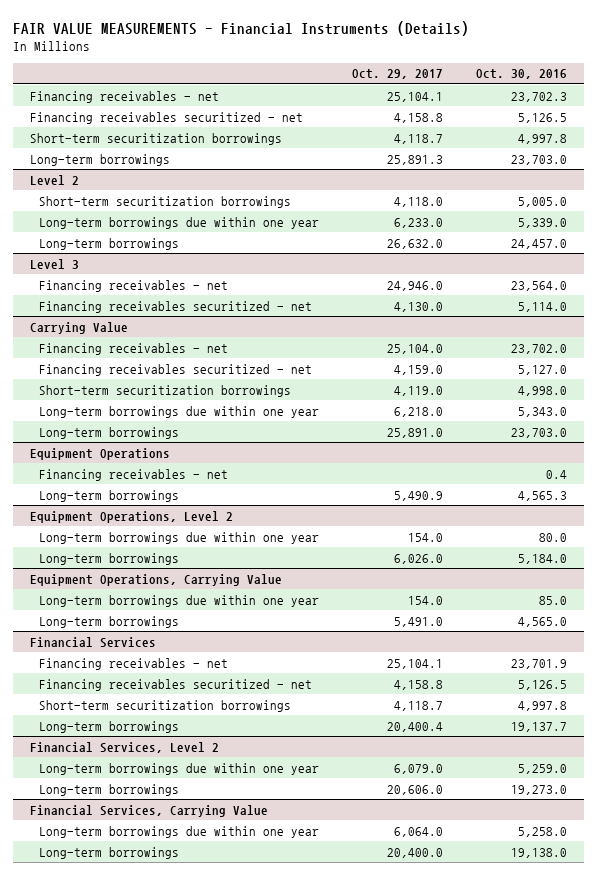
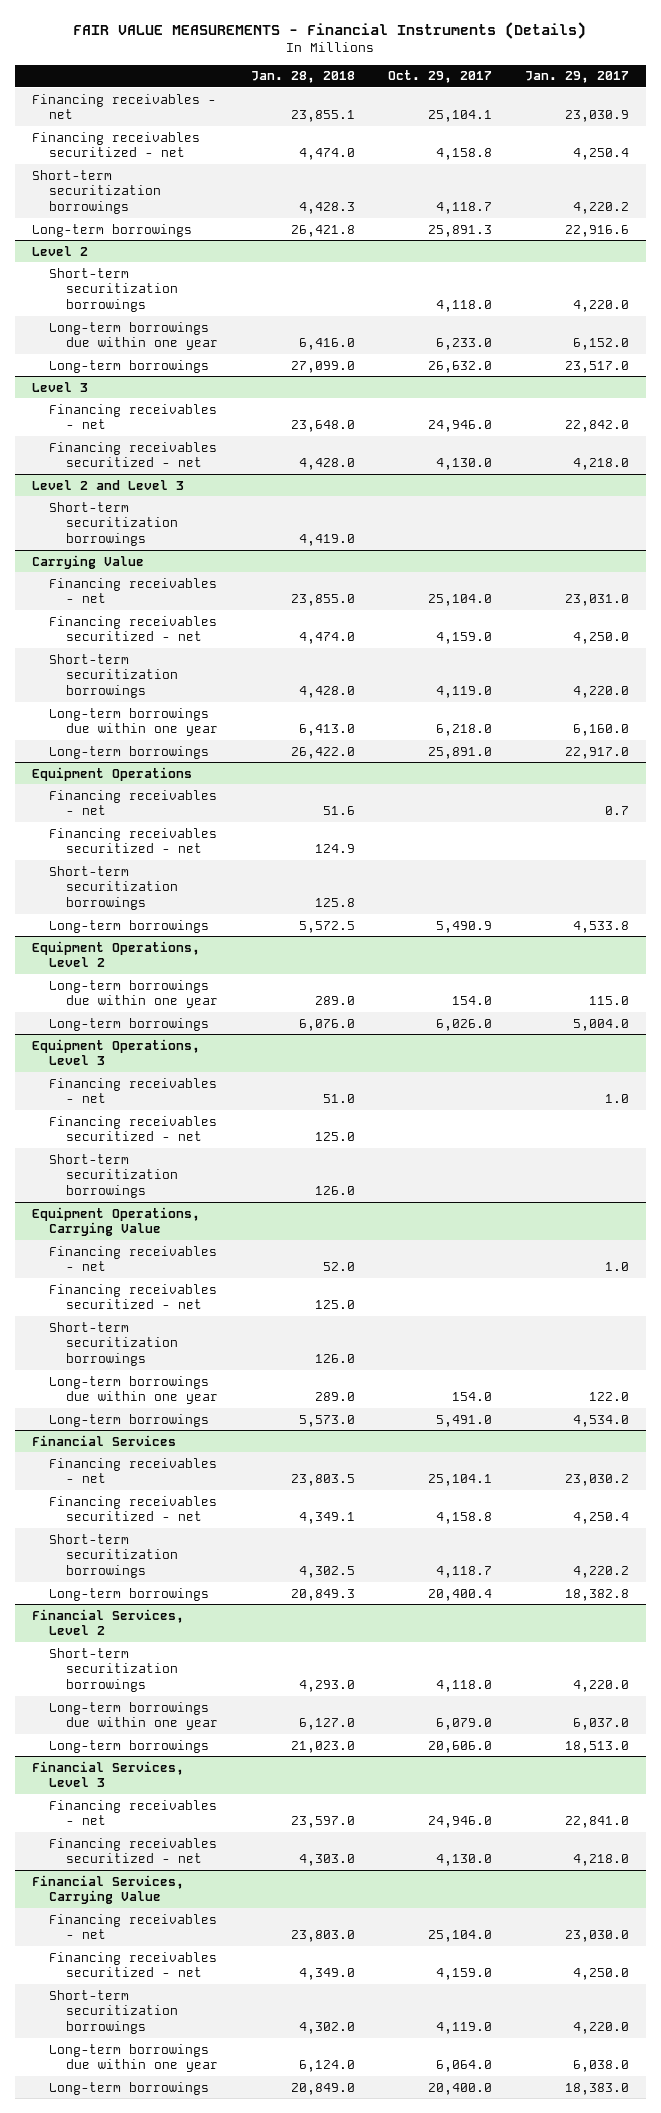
- | Oct. 29, 2017 | Oct. 30, 2016
+ | Jan. 28, 2018 | Oct. 29, 2017 | Jan. 29, 2017
+ Level 2 and Level 3
+ Short-term securitization borrowings | 4,419.0 | |
@ Equipment Operations
+ Financing receivables securitized - net | 124.9 | |
+ Short-term securitization borrowings | 125.8 | |
+ Equipment Operations, Level 3
+ Financing receivables - net | 51.0 | | 1.0
+ Financing receivables securitized - net | 125.0 | |
+ Short-term securitization borrowings | 126.0 | |
@ Equipment Operations, Carrying Value
+ Financing receivables - net | 52.0 | | 1.0
+ Financing receivables securitized - net | 125.0 | |
+ Short-term securitization borrowings | 126.0 | |
@ Financial Services, Level 2
+ Short-term securitization borrowings | 4,293.0 | 4,118.0 | 4,220.0
+ Financial Services, Level 3
+ Financing receivables - net | 23,597.0 | 24,946.0 | 22,841.0
+ Financing receivables securitized - net | 4,303.0 | 4,130.0 | 4,218.0
@ Financial Services, Carrying Value
+ Financing receivables - net | 23,803.0 | 25,104.0 | 23,030.0
+ Financing receivables securitized - net | 4,349.0 | 4,159.0 | 4,250.0
+ Short-term securitization borrowings | 4,302.0 | 4,119.0 | 4,220.0

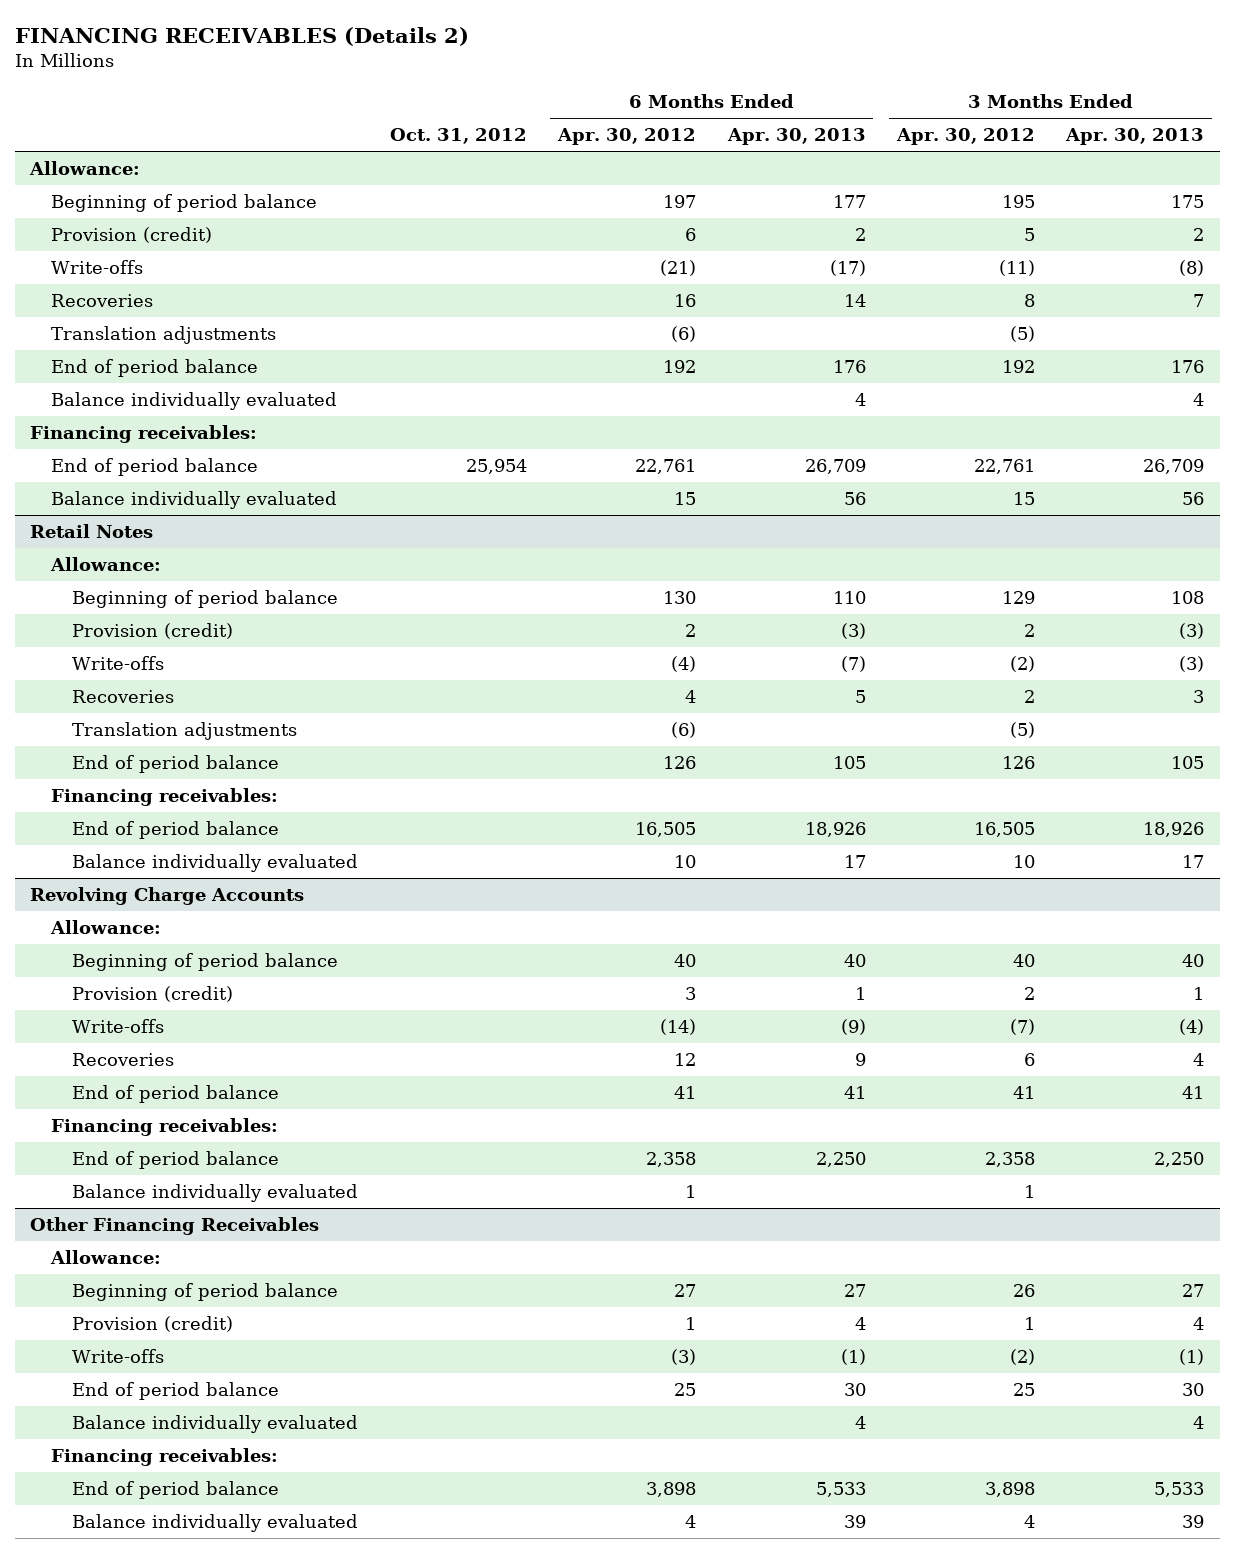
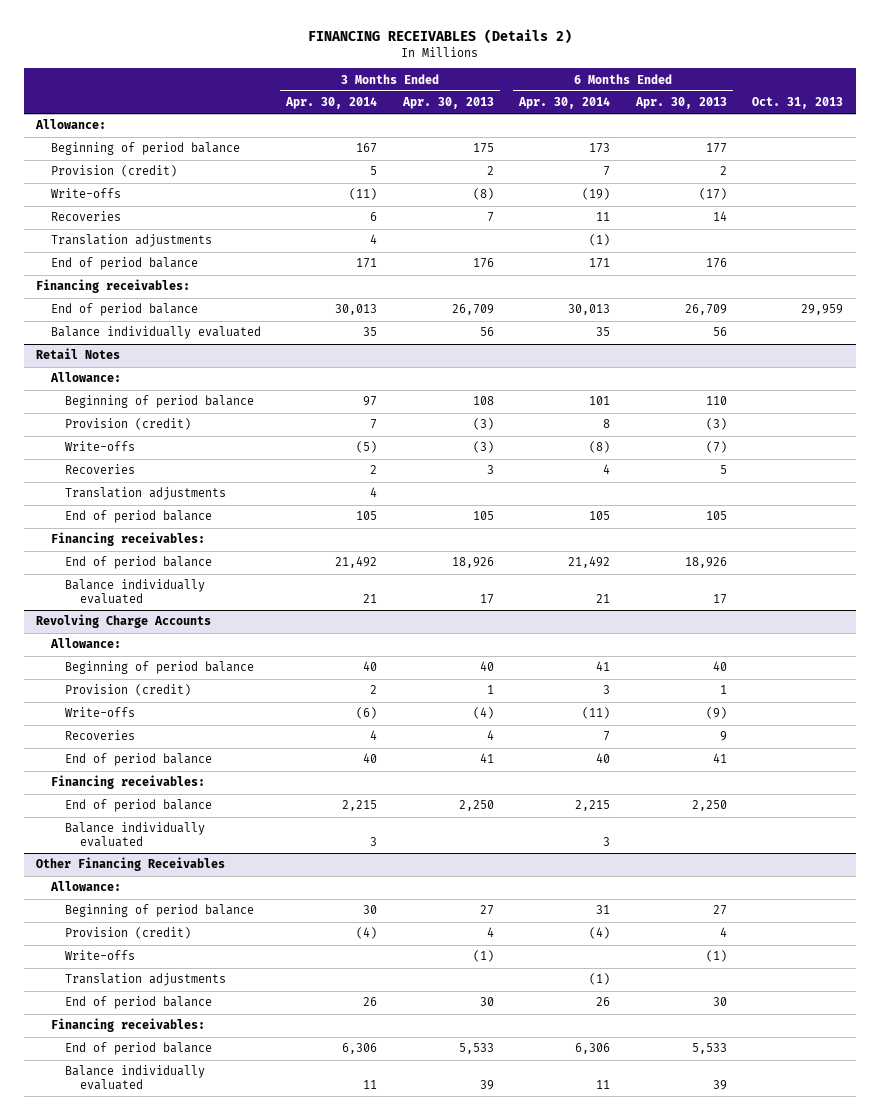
- | Oct. 31, 2012 | 6 Months Ended Apr. 30, 2012 | 6 Months Ended Apr. 30, 2013 | 3 Months Ended Apr. 30, 2012 | 3 Months Ended Apr. 30, 2013
+ | 3 Months Ended Apr. 30, 2014 | 3 Months Ended Apr. 30, 2013 | 6 Months Ended Apr. 30, 2014 | 6 Months Ended Apr. 30, 2013 | Oct. 31, 2013
- Balance individually evaluated | | | 4 | | 4
@ Other Financing Receivables
+ Translation adjustments | | | (1) | |
- Balance individually evaluated | | | 4 | | 4

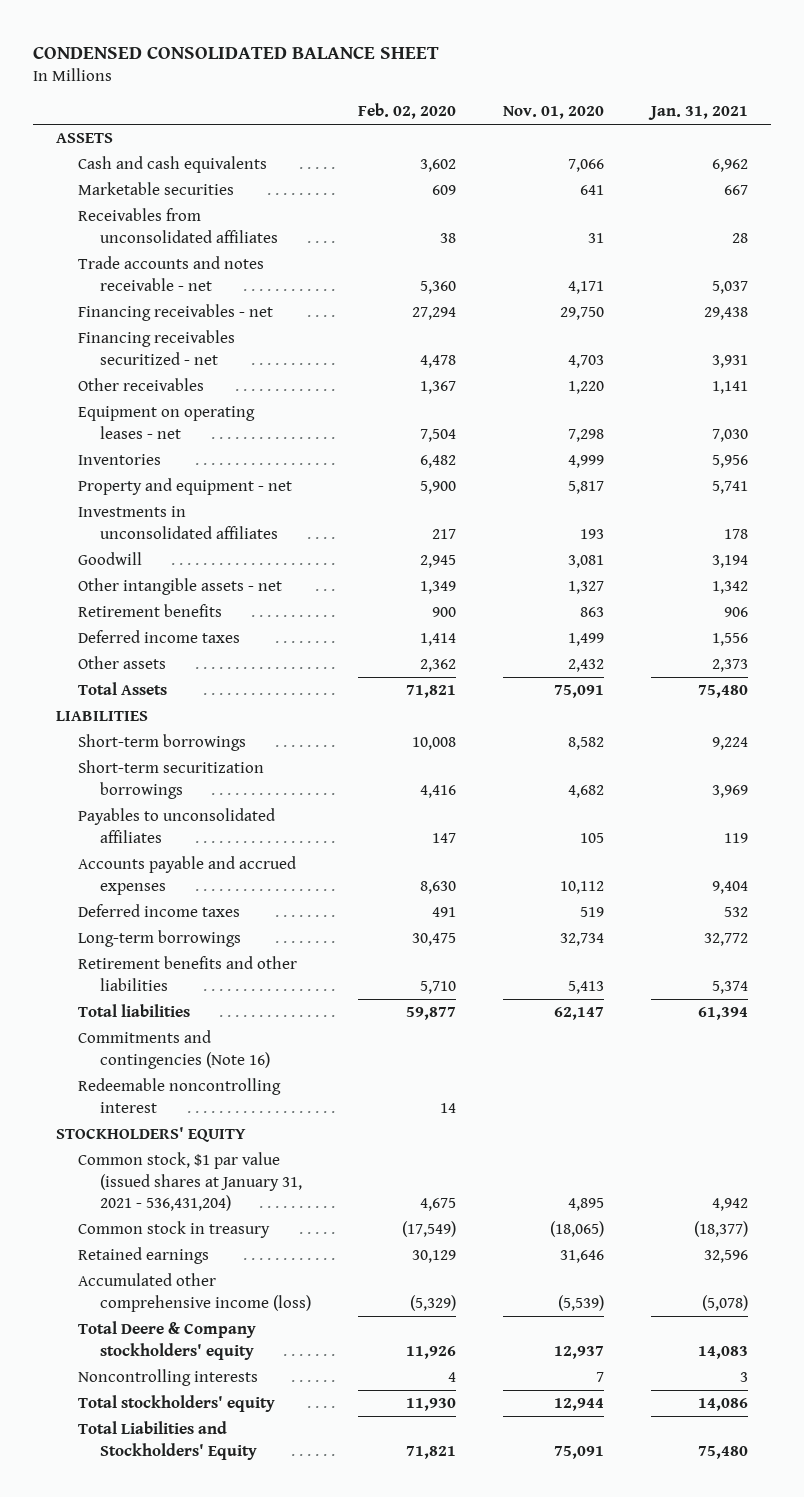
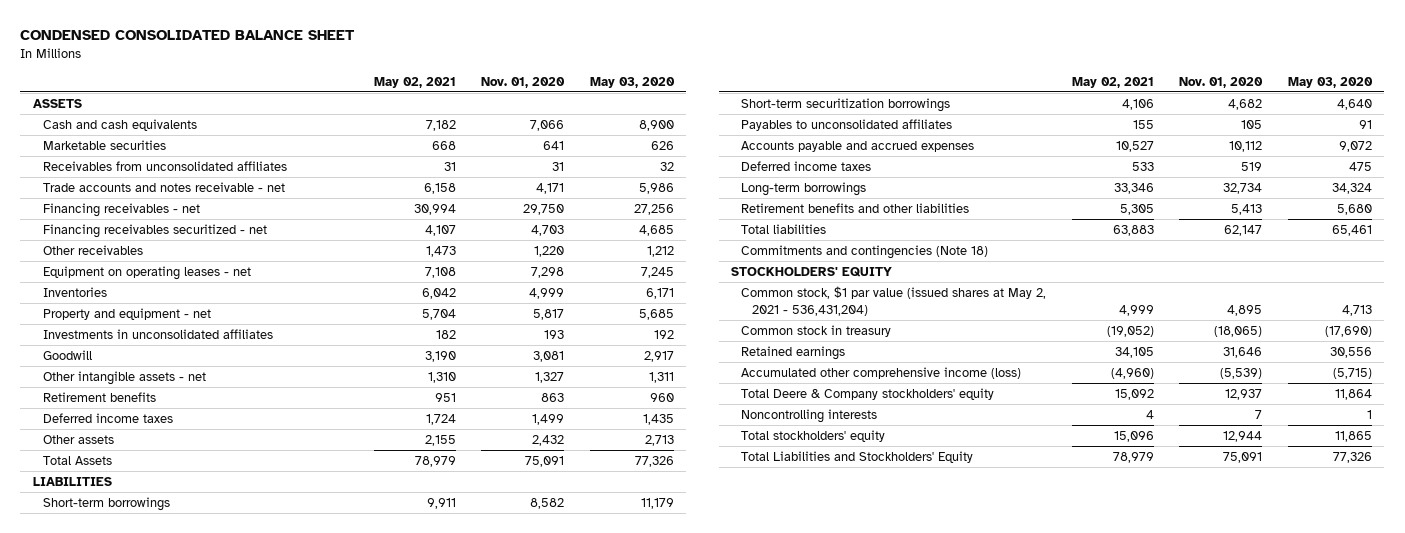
- | Feb. 02, 2020 | Nov. 01, 2020 | Jan. 31, 2021
+ | May 02, 2021 | Nov. 01, 2020 | May 03, 2020
- Commitments and contingencies (Note 16)
- Redeemable noncontrolling interest | 14 | |
+ Commitments and contingencies (Note 18)
- Common stock, $1 par value (issued shares at January 31, 2021 - 536,431,204) | 4,675 | 4,895 | 4,942
+ Common stock, $1 par value (issued shares at May 2, 2021 - 536,431,204) | 4,999 | 4,895 | 4,713

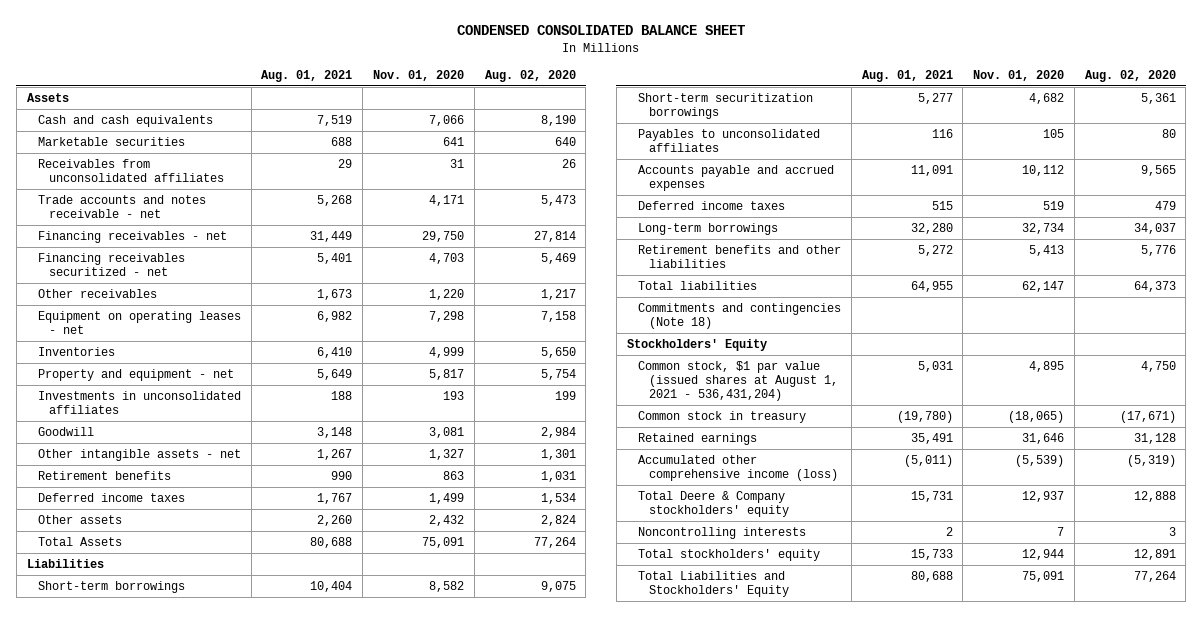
- | May 02, 2021 | Nov. 01, 2020 | May 03, 2020
+ | Aug. 01, 2021 | Nov. 01, 2020 | Aug. 02, 2020
- ASSETS
+ Assets
- LIABILITIES
+ Liabilities
- STOCKHOLDERS' EQUITY
- Common stock, $1 par value (issued shares at May 2, 2021 - 536,431,204) | 4,999 | 4,895 | 4,713
+ Stockholders' Equity
+ Common stock, $1 par value (issued shares at August 1, 2021 - 536,431,204) | 5,031 | 4,895 | 4,750

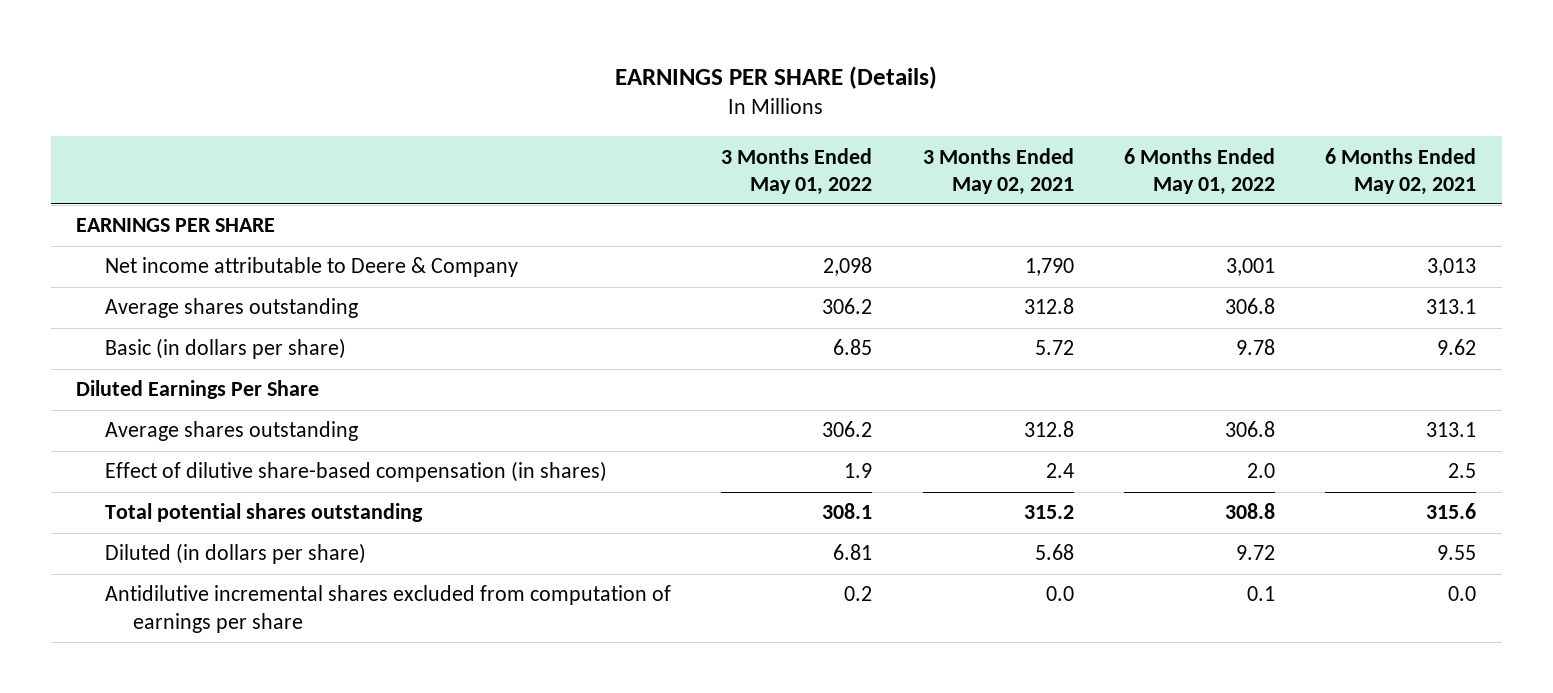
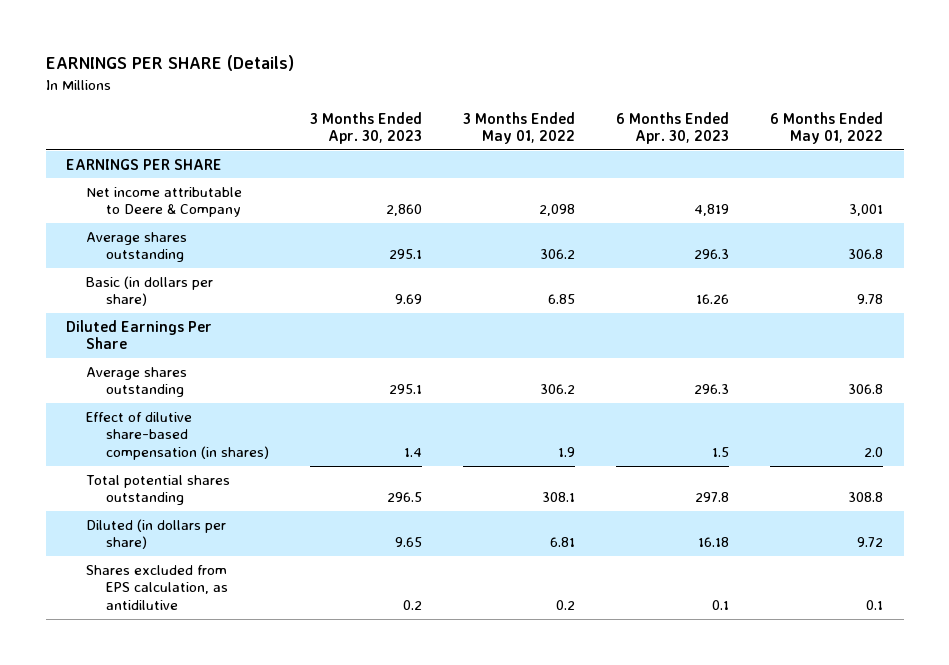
- | 3 Months Ended May 01, 2022 | 3 Months Ended May 02, 2021 | 6 Months Ended May 01, 2022 | 6 Months Ended May 02, 2021
+ | 3 Months Ended Apr. 30, 2023 | 3 Months Ended May 01, 2022 | 6 Months Ended Apr. 30, 2023 | 6 Months Ended May 01, 2022
- Antidilutive incremental shares excluded from computation of earnings per share | 0.2 | 0.0 | 0.1 | 0.0
+ Shares excluded from EPS calculation, as antidilutive | 0.2 | 0.2 | 0.1 | 0.1

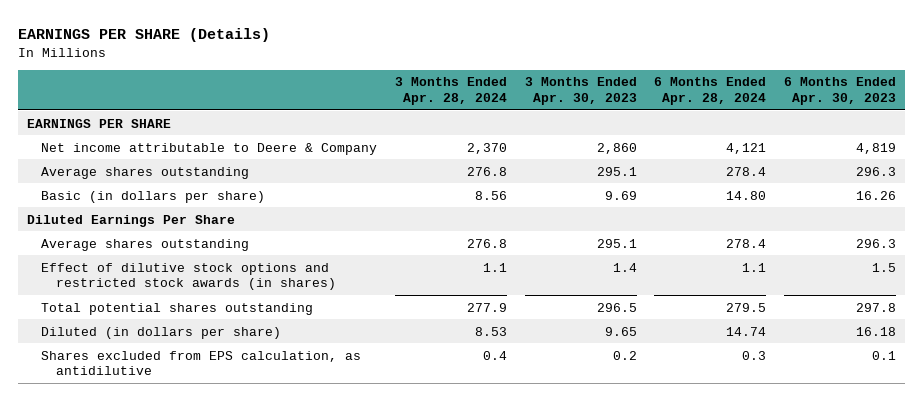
- | 3 Months Ended Apr. 30, 2023 | 3 Months Ended May 01, 2022 | 6 Months Ended Apr. 30, 2023 | 6 Months Ended May 01, 2022
+ | 3 Months Ended Apr. 28, 2024 | 3 Months Ended Apr. 30, 2023 | 6 Months Ended Apr. 28, 2024 | 6 Months Ended Apr. 30, 2023
- Effect of dilutive share-based compensation (in shares) | 1.4 | 1.9 | 1.5 | 2.0
+ Effect of dilutive stock options and restricted stock awards (in shares) | 1.1 | 1.4 | 1.1 | 1.5

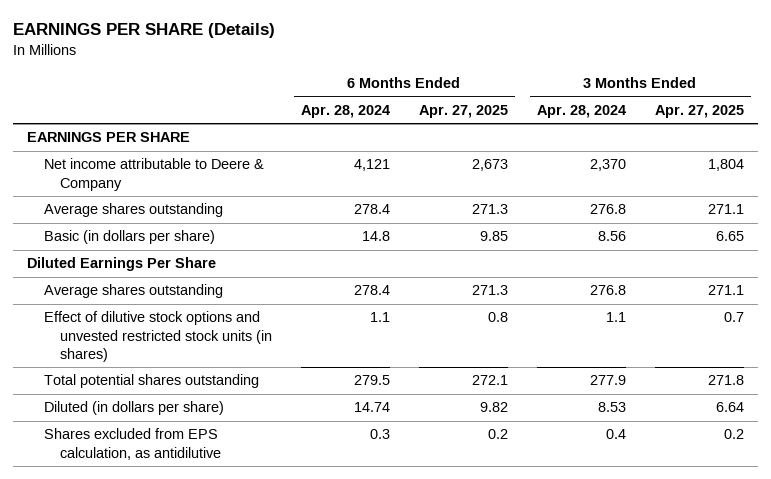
- | 3 Months Ended Apr. 28, 2024 | 3 Months Ended Apr. 30, 2023 | 6 Months Ended Apr. 28, 2024 | 6 Months Ended Apr. 30, 2023
+ | 6 Months Ended Apr. 28, 2024 | 6 Months Ended Apr. 27, 2025 | 3 Months Ended Apr. 28, 2024 | 3 Months Ended Apr. 27, 2025
- Basic (in dollars per share) | 8.56 | 9.69 | 14.80 | 16.26
+ Basic (in dollars per share) | 14.8 | 9.85 | 8.56 | 6.65
- Effect of dilutive stock options and restricted stock awards (in shares) | 1.1 | 1.4 | 1.1 | 1.5
+ Effect of dilutive stock options and unvested restricted stock units (in shares) | 1.1 | 0.8 | 1.1 | 0.7

